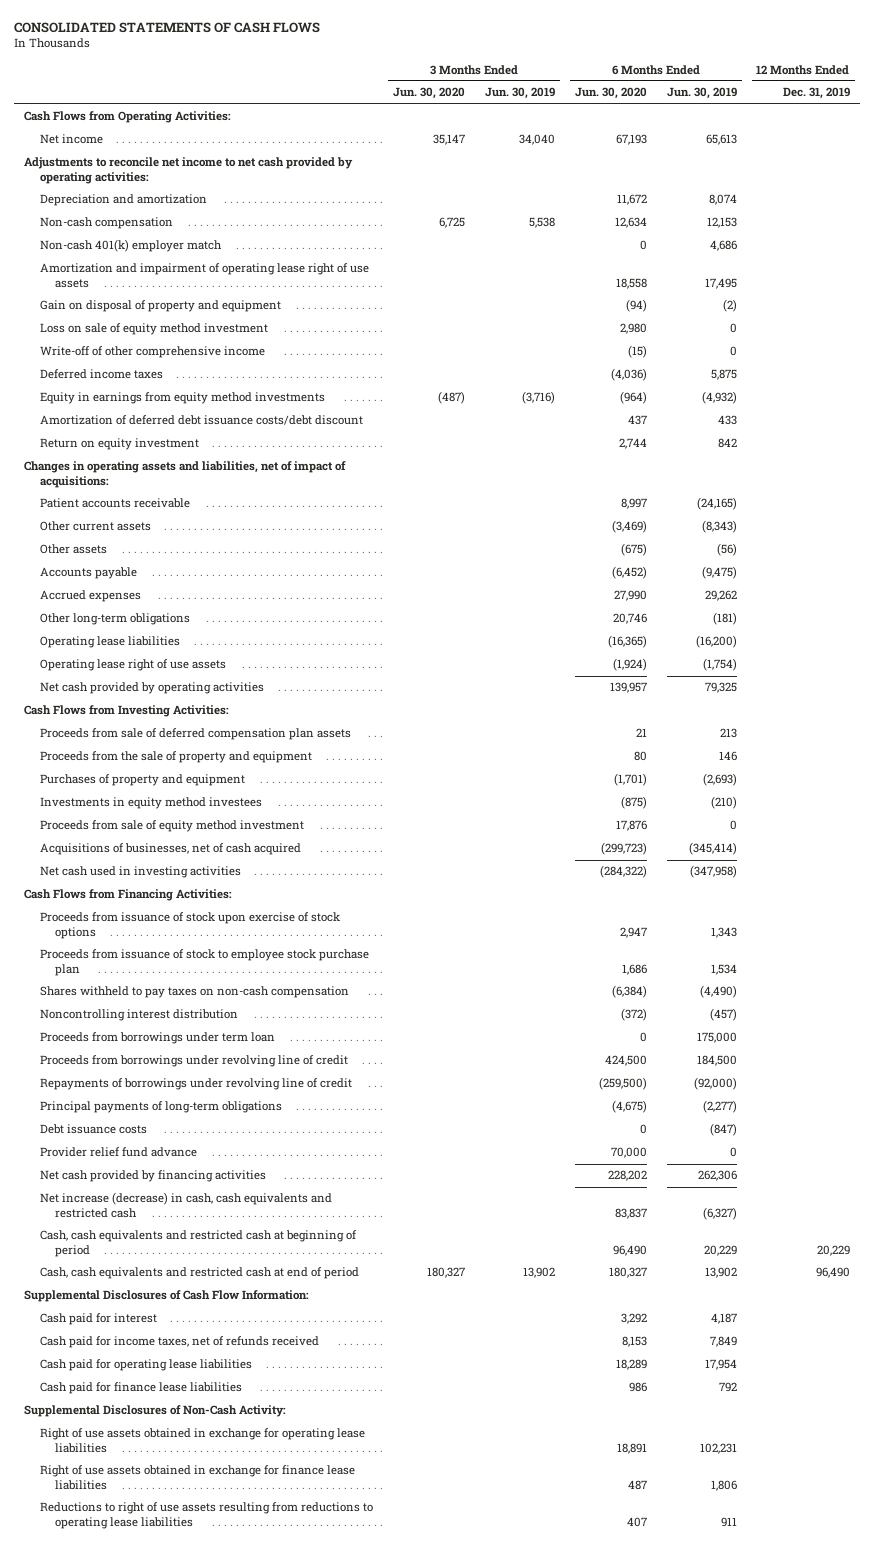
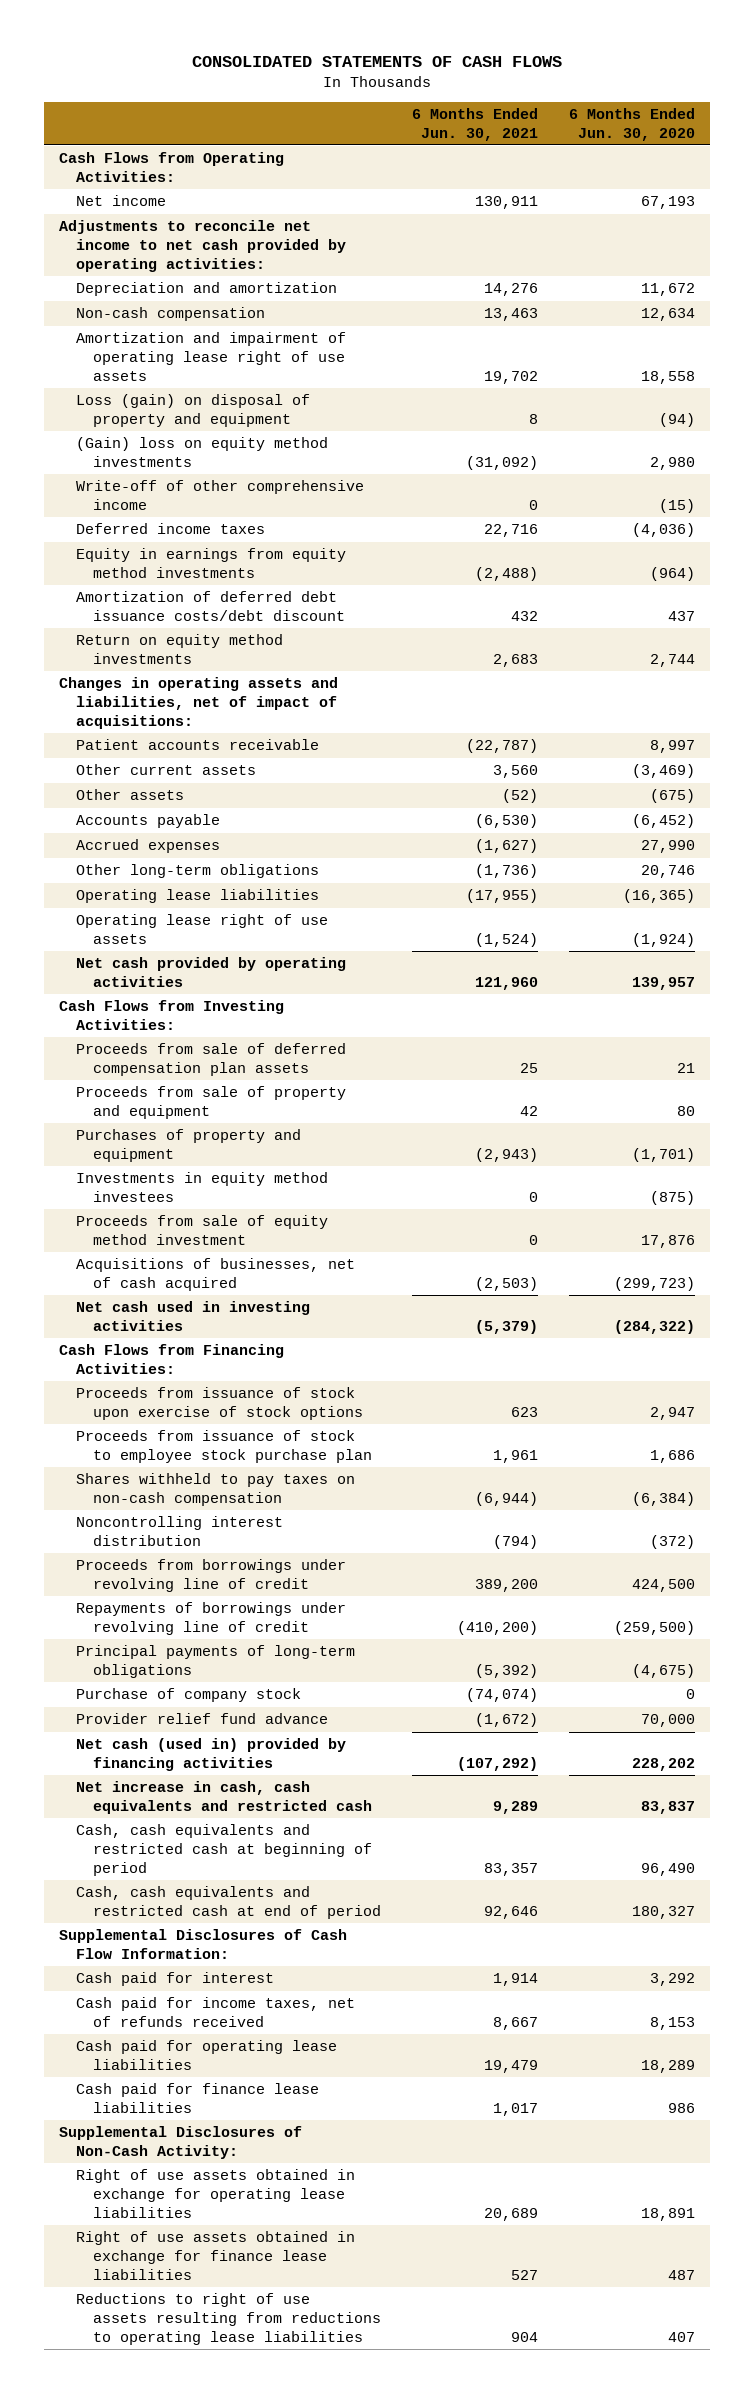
- | 3 Months Ended Jun. 30, 2020 | 3 Months Ended Jun. 30, 2019 | 6 Months Ended Jun. 30, 2020 | 6 Months Ended Jun. 30, 2019 | 12 Months Ended Dec. 31, 2019
+ | 6 Months Ended Jun. 30, 2021 | 6 Months Ended Jun. 30, 2020
- Non-cash 401(k) employer match | | | 0 | 4,686 |
- Gain on disposal of property and equipment | | | (94) | (2) |
- Loss on sale of equity method investment | | | 2,980 | 0 |
+ Loss (gain) on disposal of property and equipment | 8 | (94)
+ (Gain) loss on equity method investments | (31,092) | 2,980
- Return on equity investment | | | 2,744 | 842 |
+ Return on equity method investments | 2,683 | 2,744
- Proceeds from the sale of property and equipment | | | 80 | 146 |
+ Proceeds from sale of property and equipment | 42 | 80
- Proceeds from borrowings under term loan | | | 0 | 175,000 |
- Debt issuance costs | | | 0 | (847) |
+ Purchase of company stock | (74,074) | 0
- Net cash provided by financing activities | | | 228,202 | 262,306 |
- Net increase (decrease) in cash, cash equivalents and restricted cash | | | 83,837 | (6,327) |
+ Net cash (used in) provided by financing activities | (107,292) | 228,202
+ Net increase in cash, cash equivalents and restricted cash | 9,289 | 83,837

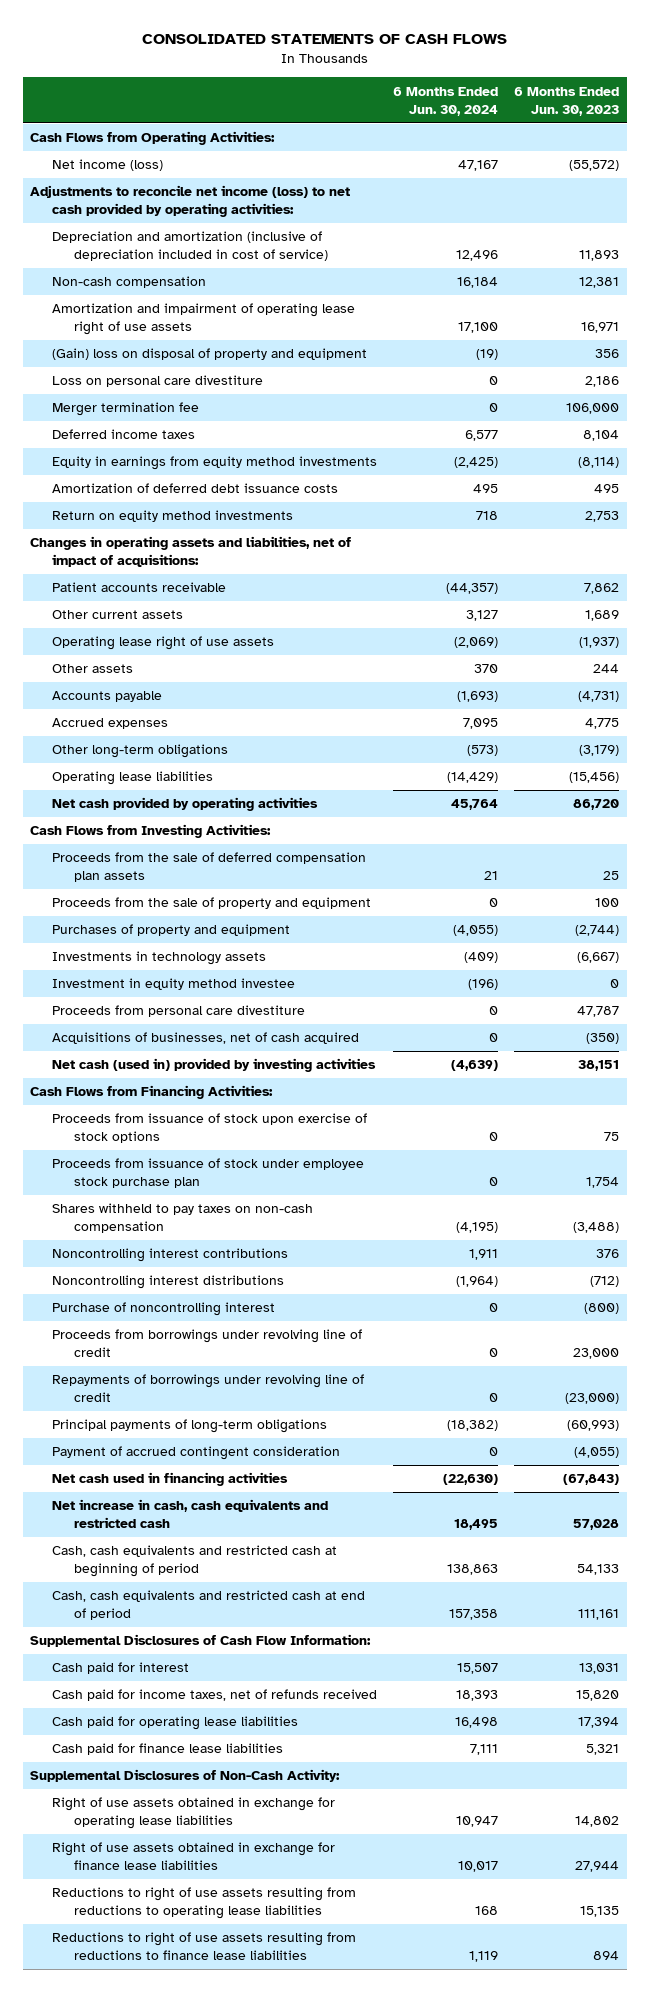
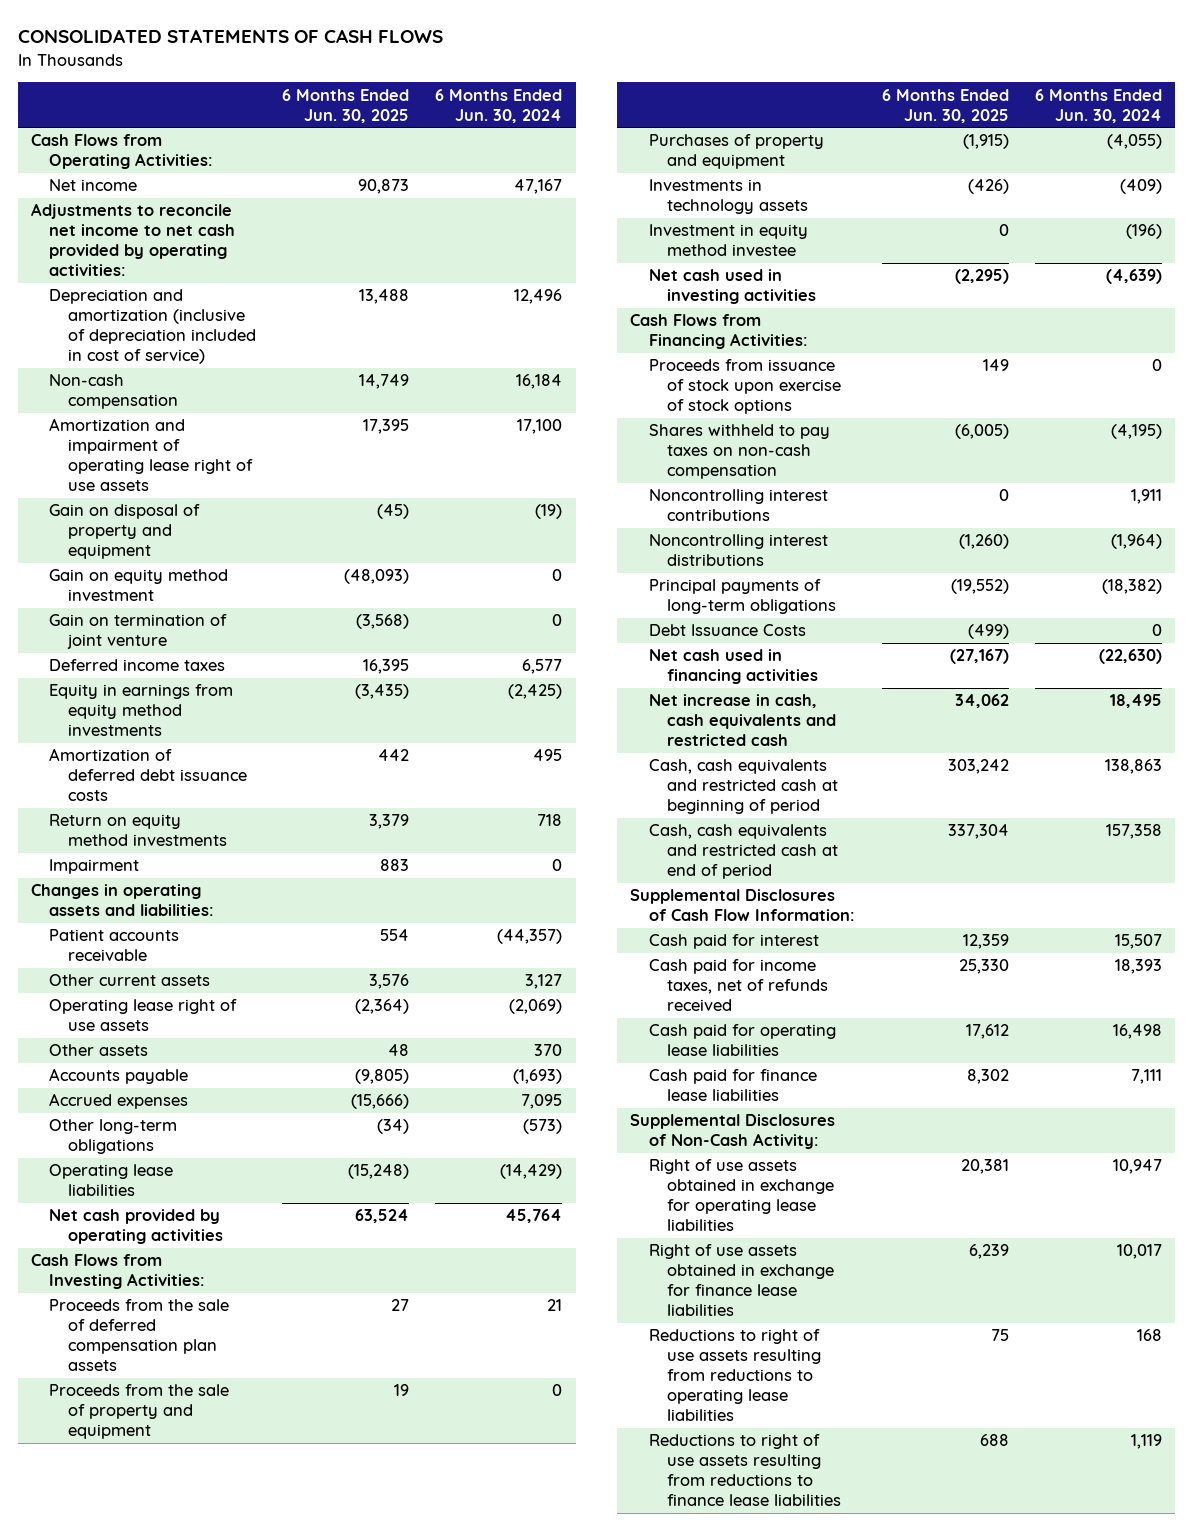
- | 6 Months Ended Jun. 30, 2024 | 6 Months Ended Jun. 30, 2023
+ | 6 Months Ended Jun. 30, 2025 | 6 Months Ended Jun. 30, 2024
- Net income (loss) | 47,167 | (55,572)
- Adjustments to reconcile net income (loss) to net cash provided by operating activities:
+ Net income | 90,873 | 47,167
+ Adjustments to reconcile net income to net cash provided by operating activities:
- (Gain) loss on disposal of property and equipment | (19) | 356
- Loss on personal care divestiture | 0 | 2,186
- Merger termination fee | 0 | 106,000
+ Gain on disposal of property and equipment | (45) | (19)
+ Gain on equity method investment | (48,093) | 0
+ Gain on termination of joint venture | (3,568) | 0
- Changes in operating assets and liabilities, net of impact of acquisitions:
+ Impairment | 883 | 0
+ Changes in operating assets and liabilities:
- Proceeds from personal care divestiture | 0 | 47,787
- Acquisitions of businesses, net of cash acquired | 0 | (350)
- Net cash (used in) provided by investing activities | (4,639) | 38,151
+ Net cash used in investing activities | (2,295) | (4,639)
- Proceeds from issuance of stock under employee stock purchase plan | 0 | 1,754
- Purchase of noncontrolling interest | 0 | (800)
- Proceeds from borrowings under revolving line of credit | 0 | 23,000
- Repayments of borrowings under revolving line of credit | 0 | (23,000)
- Payment of accrued contingent consideration | 0 | (4,055)
+ Debt Issuance Costs | (499) | 0

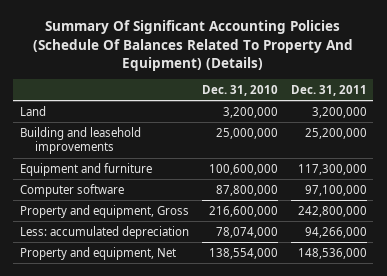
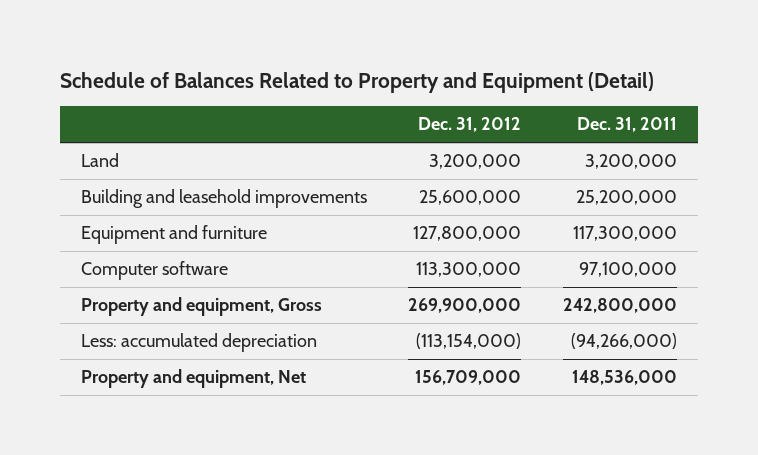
- Summary Of Significant Accounting Policies (Schedule Of Balances Related To Property And Equipment) (Details)
+ Schedule of Balances Related to Property and Equipment (Detail)
- | Dec. 31, 2010 | Dec. 31, 2011
+ | Dec. 31, 2012 | Dec. 31, 2011
- Less: accumulated depreciation | 78,074,000 | 94,266,000
+ Less: accumulated depreciation | (113,154,000) | (94,266,000)

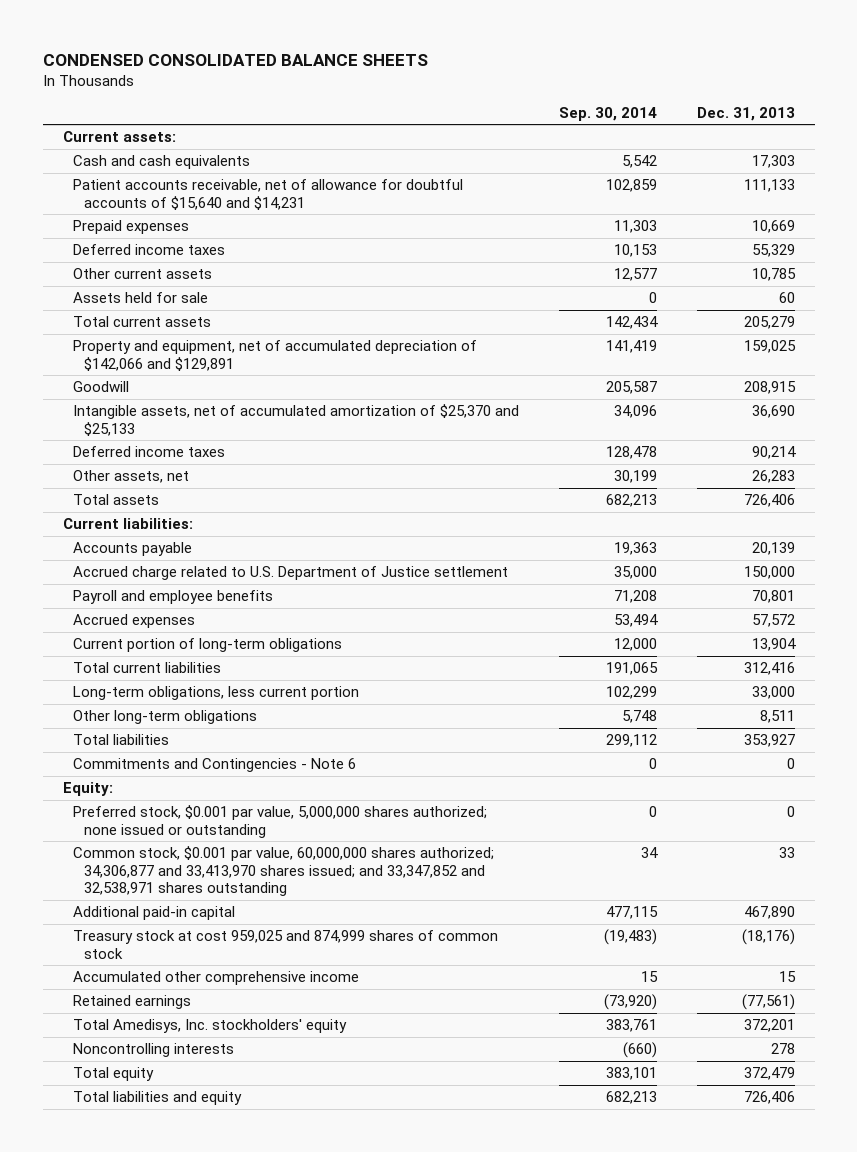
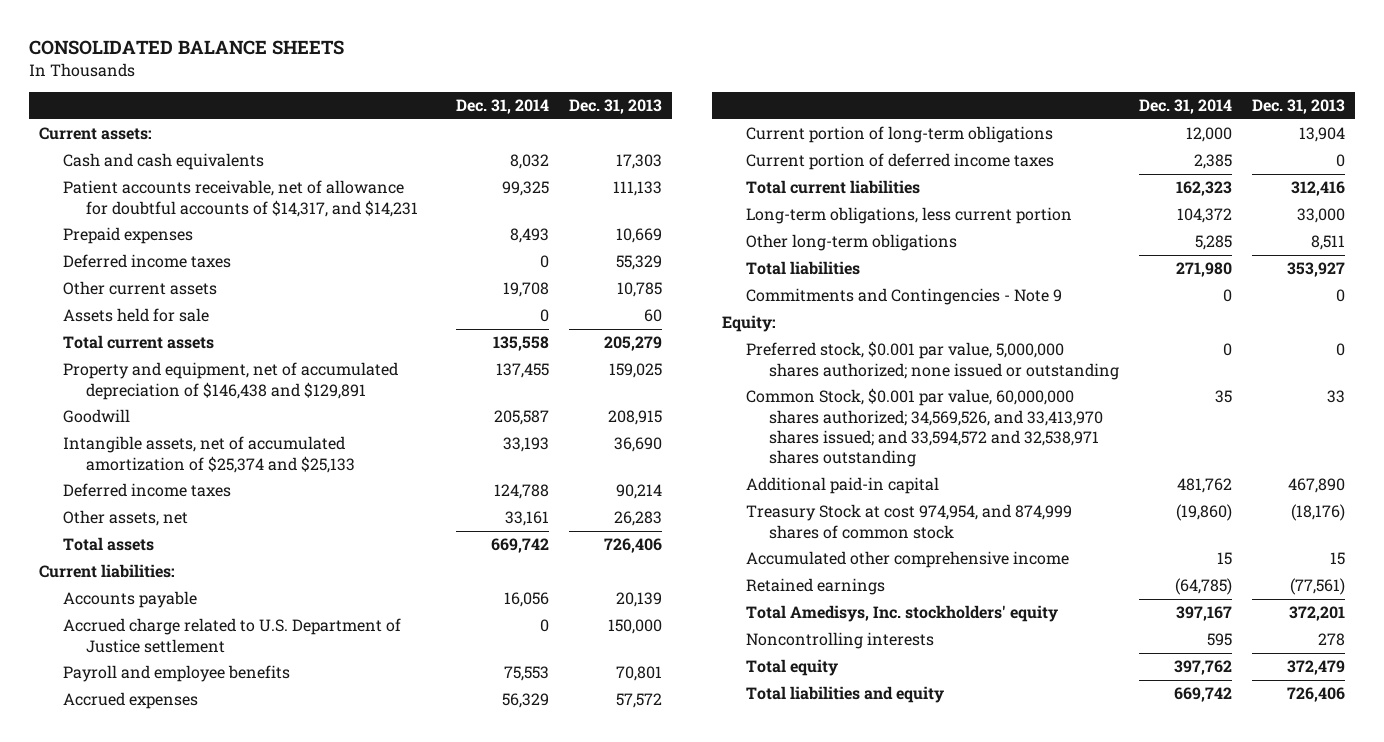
- CONDENSED CONSOLIDATED BALANCE SHEETS
+ CONSOLIDATED BALANCE SHEETS
- | Sep. 30, 2014 | Dec. 31, 2013
+ | Dec. 31, 2014 | Dec. 31, 2013
- Patient accounts receivable, net of allowance for doubtful accounts of $15,640 and $14,231 | 102,859 | 111,133
+ Patient accounts receivable, net of allowance for doubtful accounts of $14,317, and $14,231 | 99,325 | 111,133
- Property and equipment, net of accumulated depreciation of $142,066 and $129,891 | 141,419 | 159,025
+ Property and equipment, net of accumulated depreciation of $146,438 and $129,891 | 137,455 | 159,025
- Intangible assets, net of accumulated amortization of $25,370 and $25,133 | 34,096 | 36,690
+ Intangible assets, net of accumulated amortization of $25,374 and $25,133 | 33,193 | 36,690
+ Current portion of deferred income taxes | 2,385 | 0
- Commitments and Contingencies - Note 6 | 0 | 0
+ Commitments and Contingencies - Note 9 | 0 | 0
- Common stock, $0.001 par value, 60,000,000 shares authorized; 34,306,877 and 33,413,970 shares issued; and 33,347,852 and 32,538,971 shares outstanding | 34 | 33
+ Common Stock, $0.001 par value, 60,000,000 shares authorized; 34,569,526, and 33,413,970 shares issued; and 33,594,572 and 32,538,971 shares outstanding | 35 | 33
- Treasury stock at cost 959,025 and 874,999 shares of common stock | (19,483) | (18,176)
+ Treasury Stock at cost 974,954, and 874,999 shares of common stock | (19,860) | (18,176)

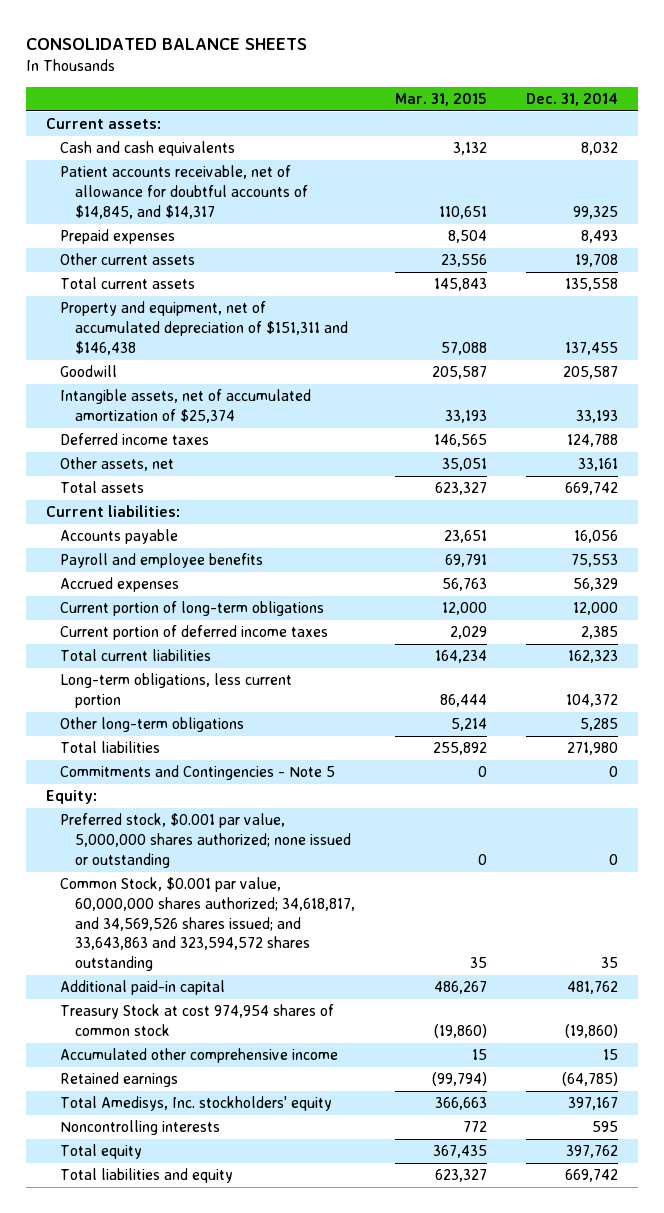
- | Dec. 31, 2014 | Dec. 31, 2013
+ | Mar. 31, 2015 | Dec. 31, 2014
- Patient accounts receivable, net of allowance for doubtful accounts of $14,317, and $14,231 | 99,325 | 111,133
+ Patient accounts receivable, net of allowance for doubtful accounts of $14,845, and $14,317 | 110,651 | 99,325
- Deferred income taxes | 0 | 55,329
- Assets held for sale | 0 | 60
- Property and equipment, net of accumulated depreciation of $146,438 and $129,891 | 137,455 | 159,025
+ Property and equipment, net of accumulated depreciation of $151,311 and $146,438 | 57,088 | 137,455
- Intangible assets, net of accumulated amortization of $25,374 and $25,133 | 33,193 | 36,690
+ Intangible assets, net of accumulated amortization of $25,374 | 33,193 | 33,193
- Accrued charge related to U.S. Department of Justice settlement | 0 | 150,000
- Commitments and Contingencies - Note 9 | 0 | 0
+ Commitments and Contingencies - Note 5 | 0 | 0
- Common Stock, $0.001 par value, 60,000,000 shares authorized; 34,569,526, and 33,413,970 shares issued; and 33,594,572 and 32,538,971 shares outstanding | 35 | 33
+ Common Stock, $0.001 par value, 60,000,000 shares authorized; 34,618,817, and 34,569,526 shares issued; and 33,643,863 and 323,594,572 shares outstanding | 35 | 35
- Treasury Stock at cost 974,954, and 874,999 shares of common stock | (19,860) | (18,176)
+ Treasury Stock at cost 974,954 shares of common stock | (19,860) | (19,860)

